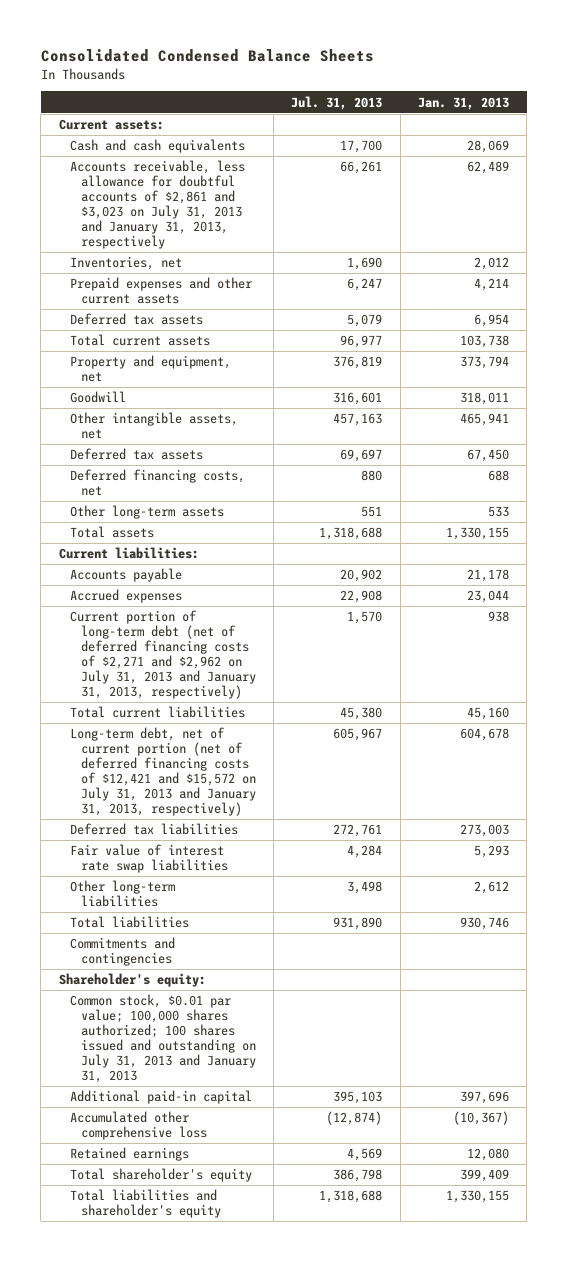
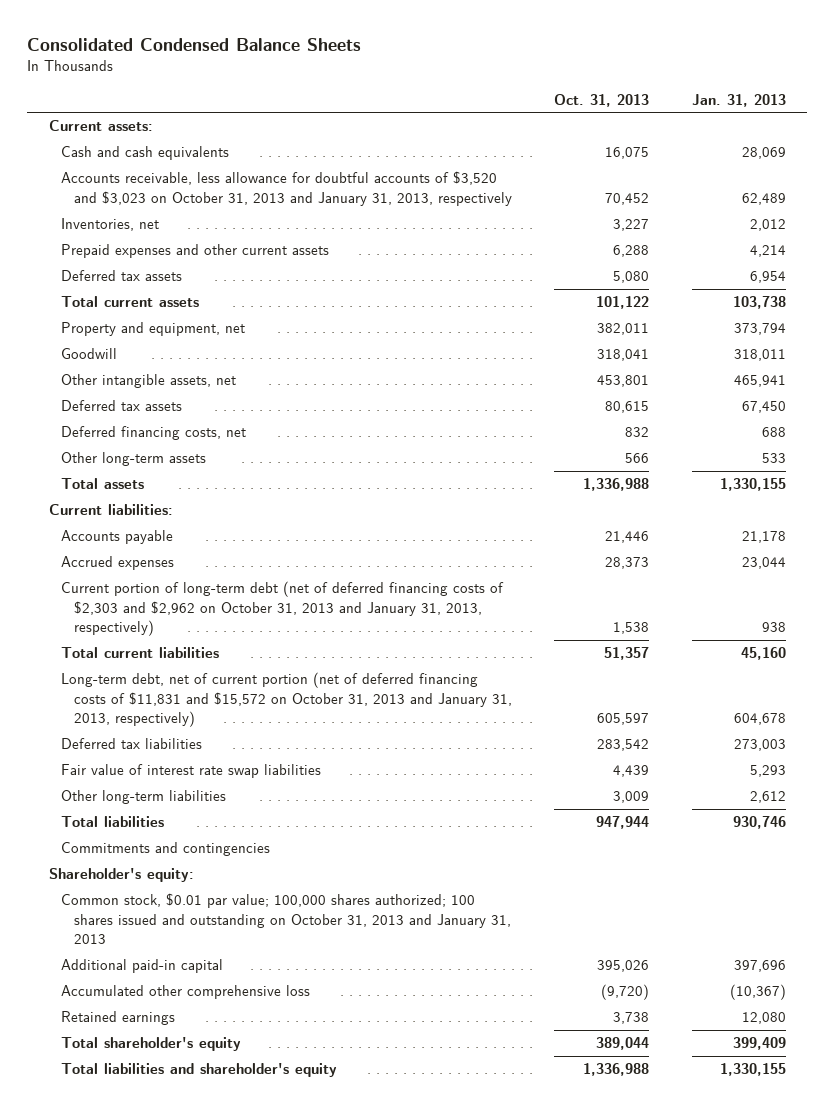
- | Jul. 31, 2013 | Jan. 31, 2013
+ | Oct. 31, 2013 | Jan. 31, 2013
- Accounts receivable, less allowance for doubtful accounts of $2,861 and $3,023 on July 31, 2013 and January 31, 2013, respectively | 66,261 | 62,489
+ Accounts receivable, less allowance for doubtful accounts of $3,520 and $3,023 on October 31, 2013 and January 31, 2013, respectively | 70,452 | 62,489
- Current portion of long-term debt (net of deferred financing costs of $2,271 and $2,962 on July 31, 2013 and January 31, 2013, respectively) | 1,570 | 938
+ Current portion of long-term debt (net of deferred financing costs of $2,303 and $2,962 on October 31, 2013 and January 31, 2013, respectively) | 1,538 | 938
- Long-term debt, net of current portion (net of deferred financing costs of $12,421 and $15,572 on July 31, 2013 and January 31, 2013, respectively) | 605,967 | 604,678
+ Long-term debt, net of current portion (net of deferred financing costs of $11,831 and $15,572 on October 31, 2013 and January 31, 2013, respectively) | 605,597 | 604,678
- Common stock, $0.01 par value; 100,000 shares authorized; 100 shares issued and outstanding on July 31, 2013 and January 31, 2013
+ Common stock, $0.01 par value; 100,000 shares authorized; 100 shares issued and outstanding on October 31, 2013 and January 31, 2013

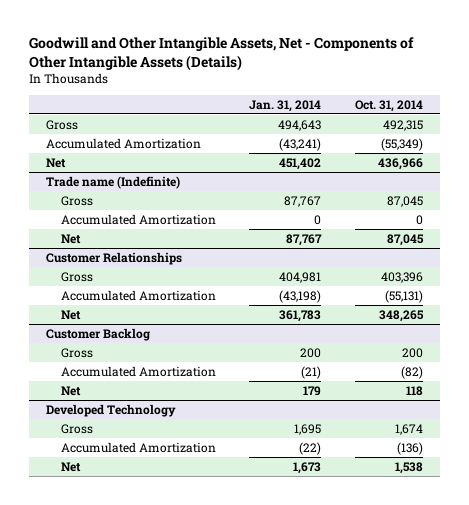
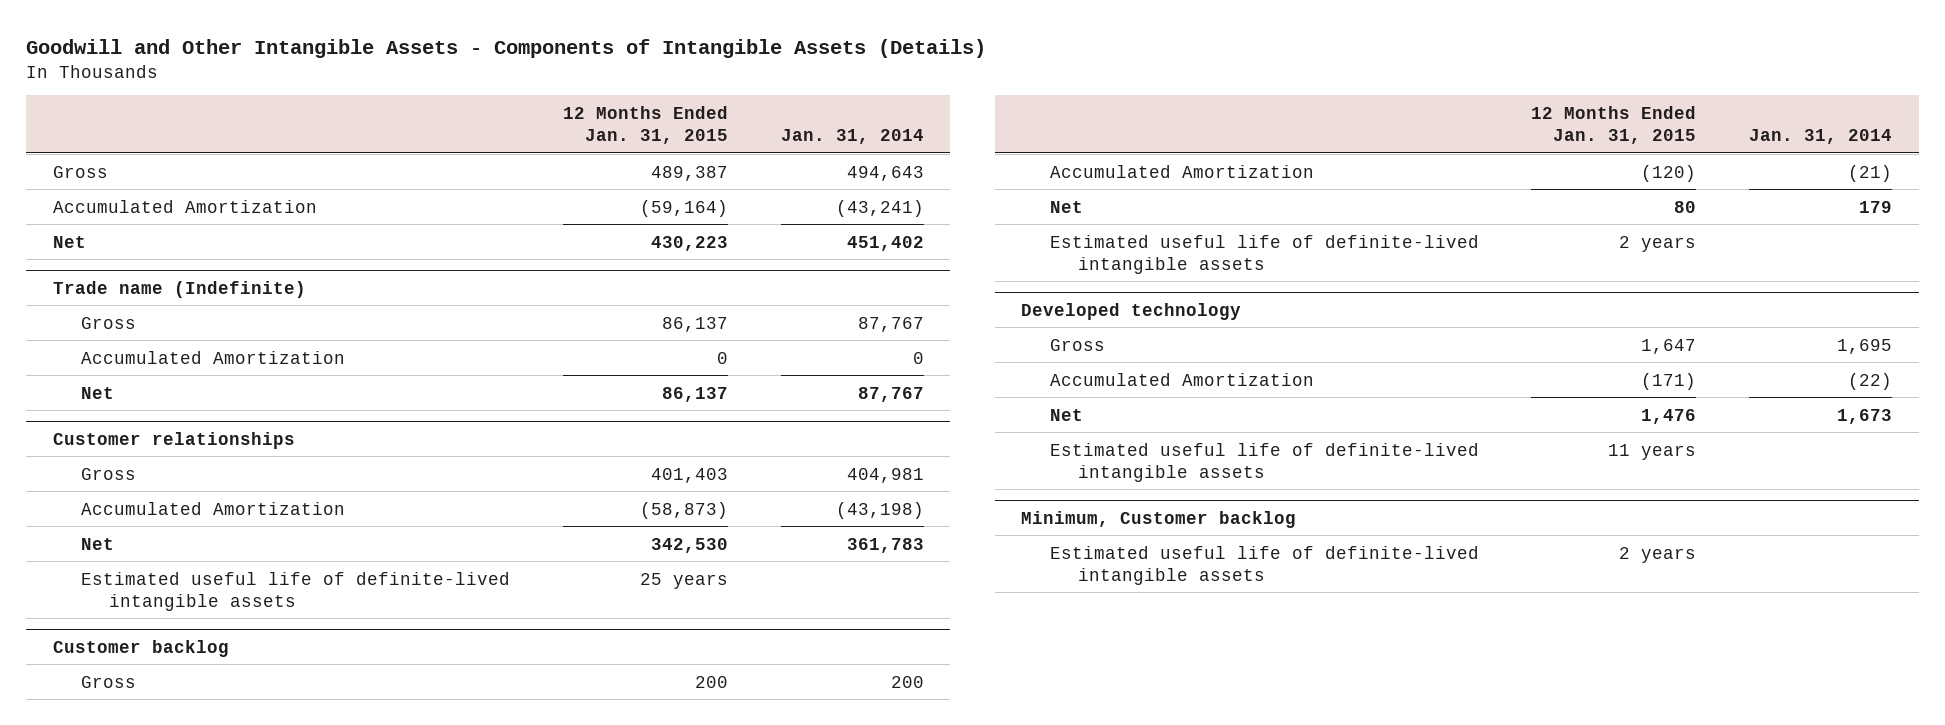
- Goodwill and Other Intangible Assets, Net - Components of Other Intangible Assets (Details)
+ Goodwill and Other Intangible Assets - Components of Intangible Assets (Details)
- | Jan. 31, 2014 | Oct. 31, 2014
+ | 12 Months Ended Jan. 31, 2015 | Jan. 31, 2014
- Customer Relationships
+ Customer relationships
- Customer Backlog
+ Estimated useful life of definite-lived intangible assets | 25 years |
+ Customer backlog
- Developed Technology
+ Estimated useful life of definite-lived intangible assets | 2 years |
+ Developed technology
+ Estimated useful life of definite-lived intangible assets | 11 years |
+ Minimum, Customer backlog
+ Estimated useful life of definite-lived intangible assets | 2 years |

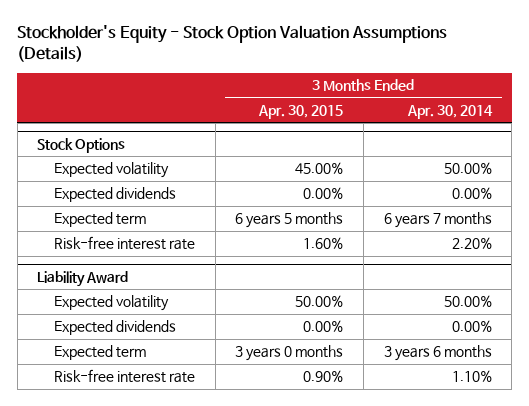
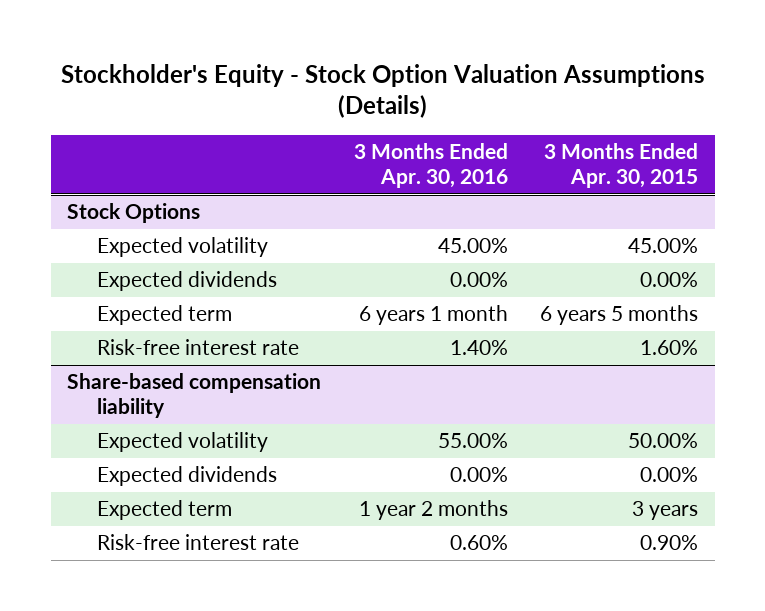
- | 3 Months Ended Apr. 30, 2015 | 3 Months Ended Apr. 30, 2014
+ | 3 Months Ended Apr. 30, 2016 | 3 Months Ended Apr. 30, 2015
- Liability Award
+ Share-based compensation liability
- Expected term | 3 years 0 months | 3 years 6 months
+ Expected term | 1 year 2 months | 3 years

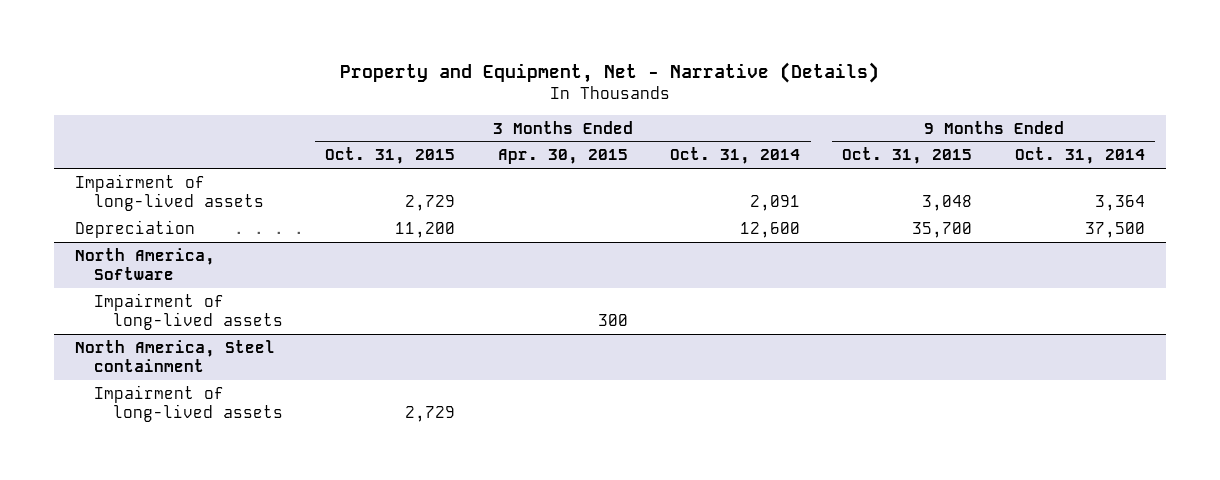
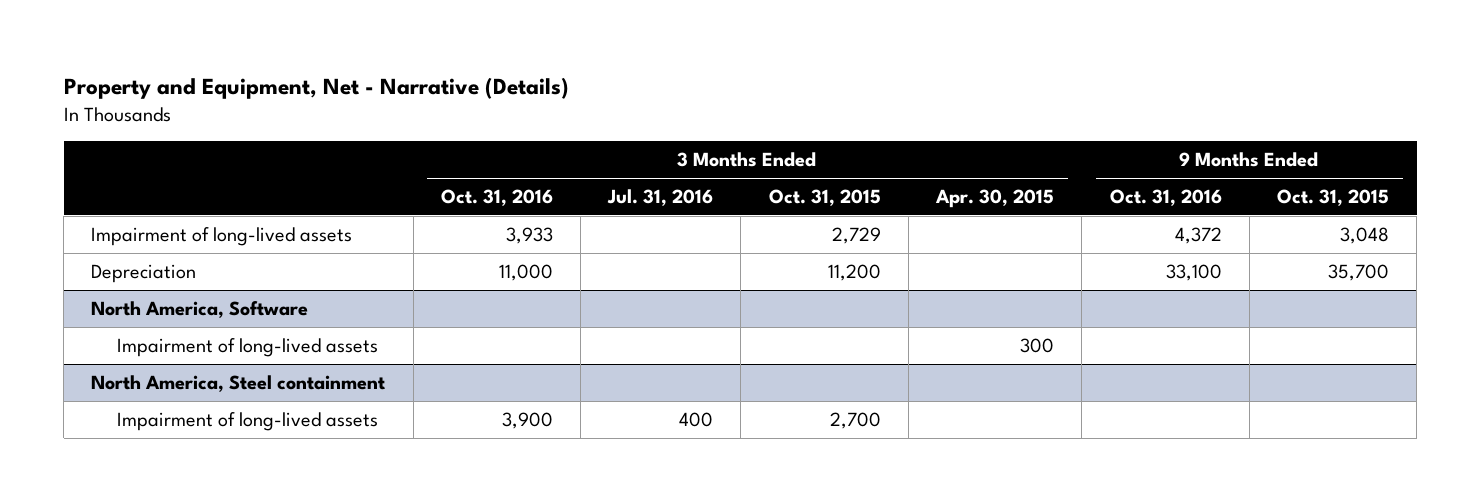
- | 3 Months Ended Oct. 31, 2015 | 3 Months Ended Apr. 30, 2015 | 3 Months Ended Oct. 31, 2014 | 9 Months Ended Oct. 31, 2015 | 9 Months Ended Oct. 31, 2014
+ | 3 Months Ended Oct. 31, 2016 | 3 Months Ended Jul. 31, 2016 | 3 Months Ended Oct. 31, 2015 | 3 Months Ended Apr. 30, 2015 | 9 Months Ended Oct. 31, 2016 | 9 Months Ended Oct. 31, 2015
@ North America, Steel containment
- Impairment of long-lived assets | 2,729 | | | |
+ Impairment of long-lived assets | 3,900 | 400 | 2,700 | | |

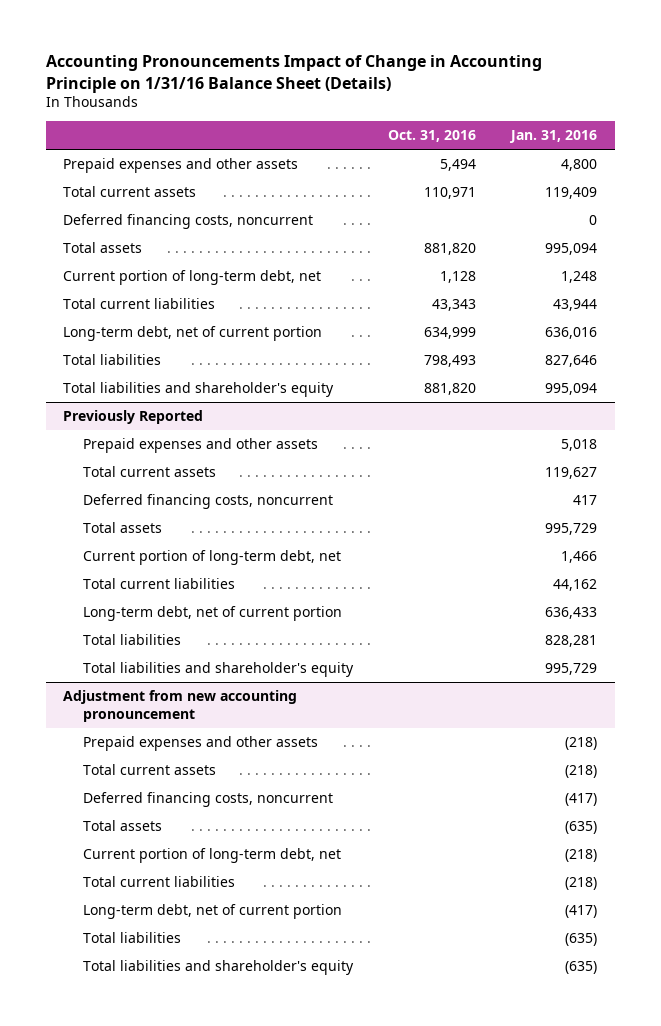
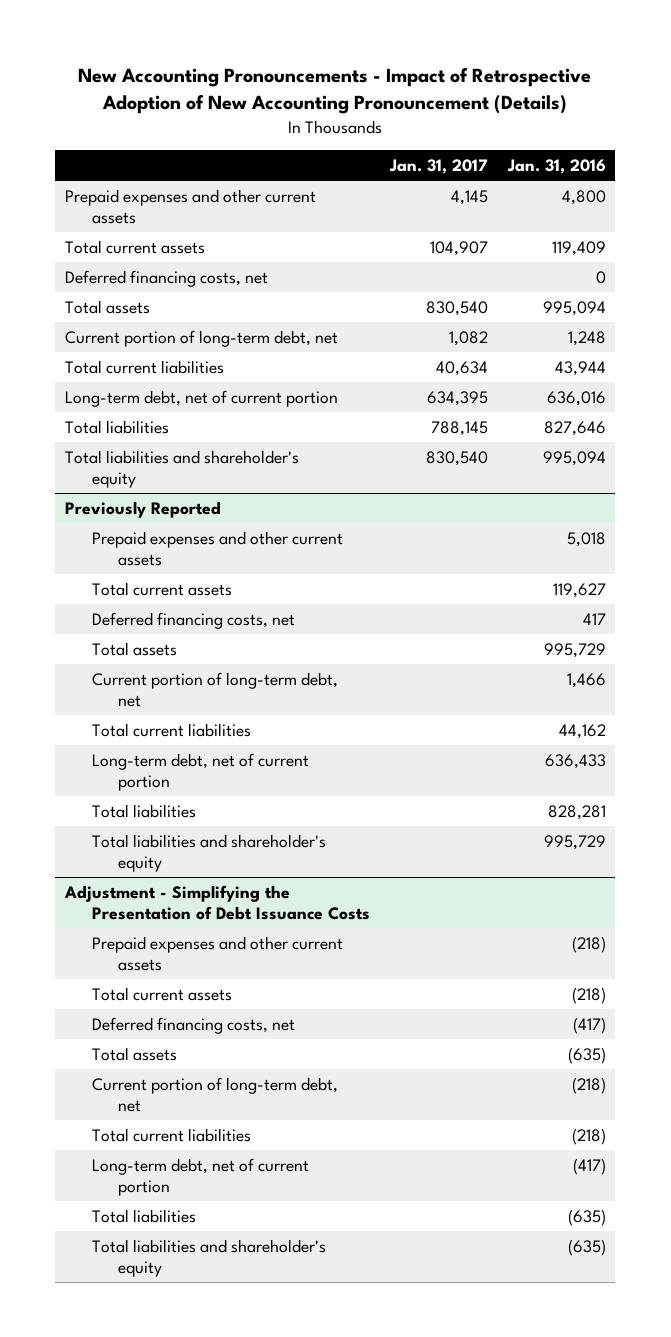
- Accounting Pronouncements Impact of Change in Accounting Principle on 1/31/16 Balance Sheet (Details)
+ New Accounting Pronouncements - Impact of Retrospective Adoption of New Accounting Pronouncement (Details)
- | Oct. 31, 2016 | Jan. 31, 2016
+ | Jan. 31, 2017 | Jan. 31, 2016
- Prepaid expenses and other assets | 5,494 | 4,800
+ Prepaid expenses and other current assets | 4,145 | 4,800
- Deferred financing costs, noncurrent | | 0
+ Deferred financing costs, net | | 0
@ Previously Reported
- Prepaid expenses and other assets | | 5,018
+ Prepaid expenses and other current assets | | 5,018
- Deferred financing costs, noncurrent | | 417
+ Deferred financing costs, net | | 417
- Adjustment from new accounting pronouncement
- Prepaid expenses and other assets | | (218)
+ Adjustment - Simplifying the Presentation of Debt Issuance Costs
+ Prepaid expenses and other current assets | | (218)
- Deferred financing costs, noncurrent | | (417)
+ Deferred financing costs, net | | (417)

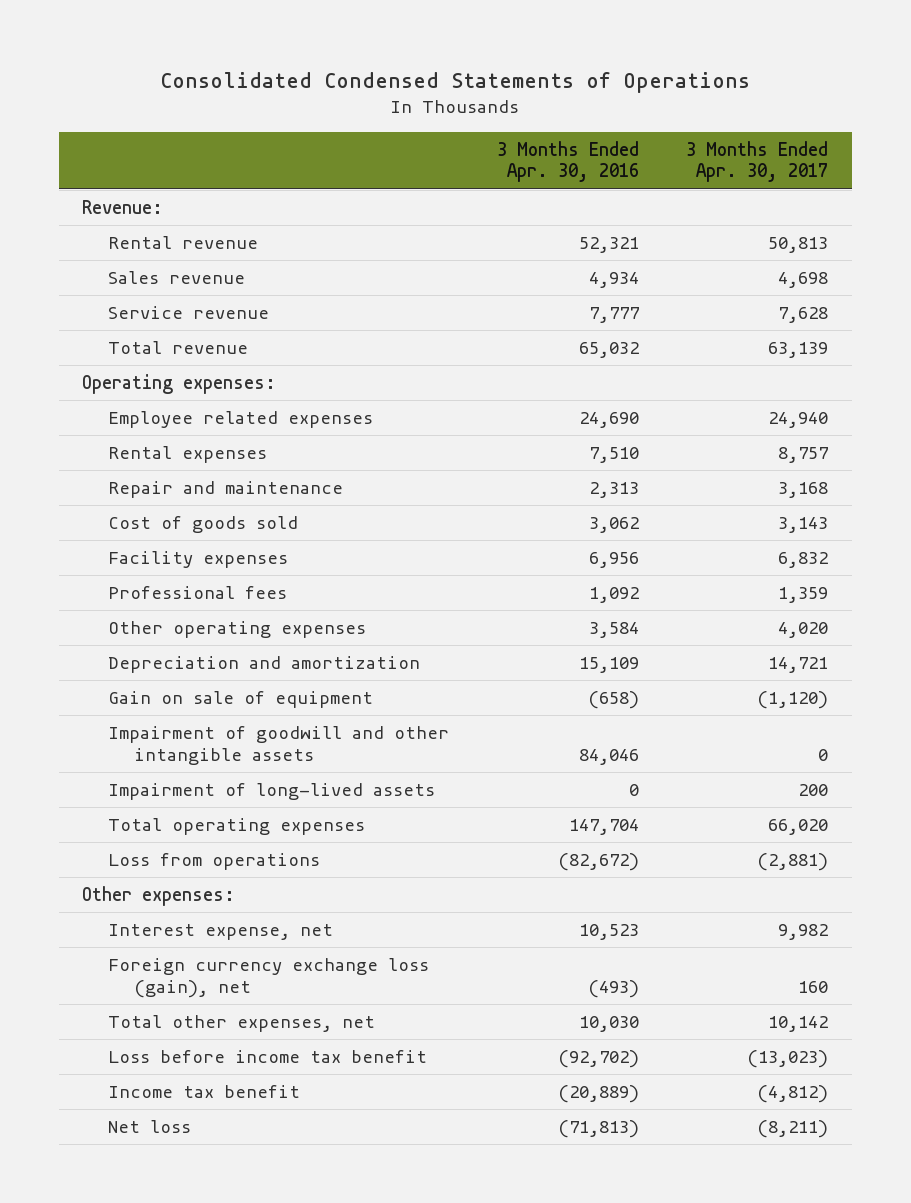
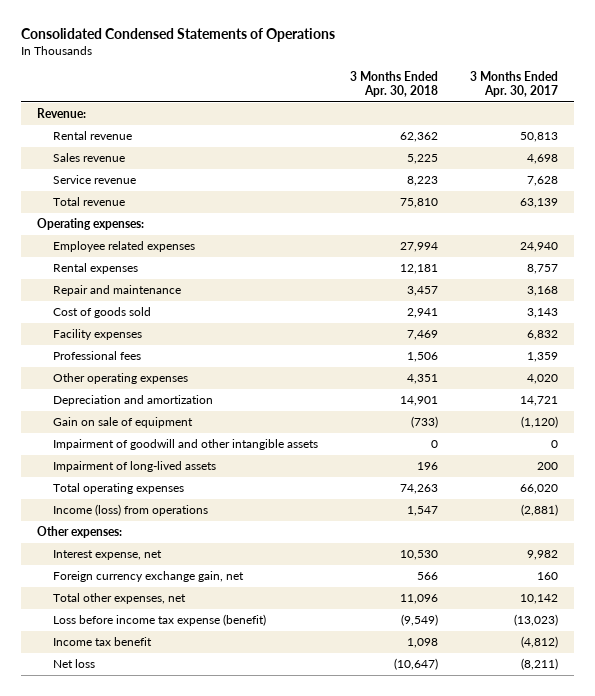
- | 3 Months Ended Apr. 30, 2016 | 3 Months Ended Apr. 30, 2017
+ | 3 Months Ended Apr. 30, 2018 | 3 Months Ended Apr. 30, 2017
- Loss from operations | (82,672) | (2,881)
+ Income (loss) from operations | 1,547 | (2,881)
- Foreign currency exchange loss (gain), net | (493) | 160
+ Foreign currency exchange gain, net | 566 | 160
- Loss before income tax benefit | (92,702) | (13,023)
+ Loss before income tax expense (benefit) | (9,549) | (13,023)

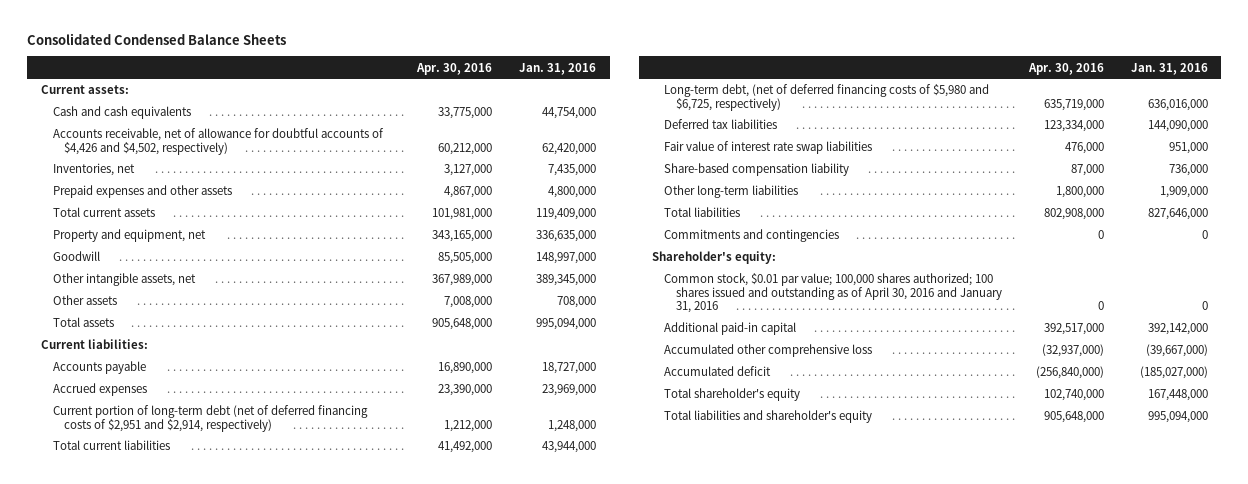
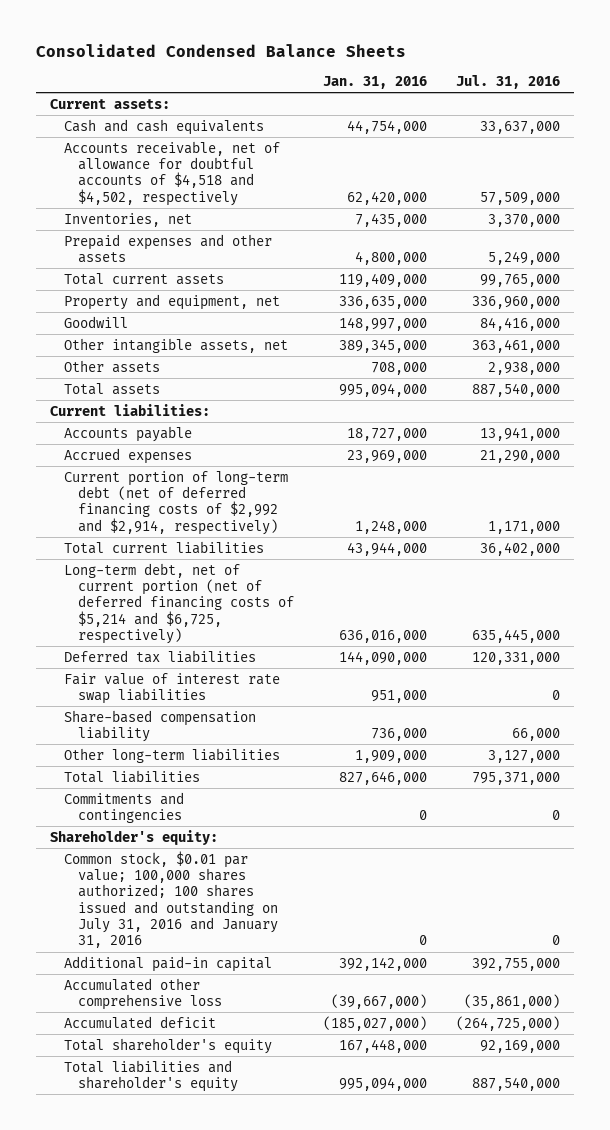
- | Apr. 30, 2016 | Jan. 31, 2016
+ | Jan. 31, 2016 | Jul. 31, 2016
- Accounts receivable, net of allowance for doubtful accounts of $4,426 and $4,502, respectively) | 60,212,000 | 62,420,000
+ Accounts receivable, net of allowance for doubtful accounts of $4,518 and $4,502, respectively | 62,420,000 | 57,509,000
- Current portion of long-term debt (net of deferred financing costs of $2,951 and $2,914, respectively) | 1,212,000 | 1,248,000
+ Current portion of long-term debt (net of deferred financing costs of $2,992 and $2,914, respectively) | 1,248,000 | 1,171,000
- Long-term debt, (net of deferred financing costs of $5,980 and $6,725, respectively) | 635,719,000 | 636,016,000
+ Long-term debt, net of current portion (net of deferred financing costs of $5,214 and $6,725, respectively) | 636,016,000 | 635,445,000
- Common stock, $0.01 par value; 100,000 shares authorized; 100 shares issued and outstanding as of April 30, 2016 and January 31, 2016 | 0 | 0
+ Common stock, $0.01 par value; 100,000 shares authorized; 100 shares issued and outstanding on July 31, 2016 and January 31, 2016 | 0 | 0

